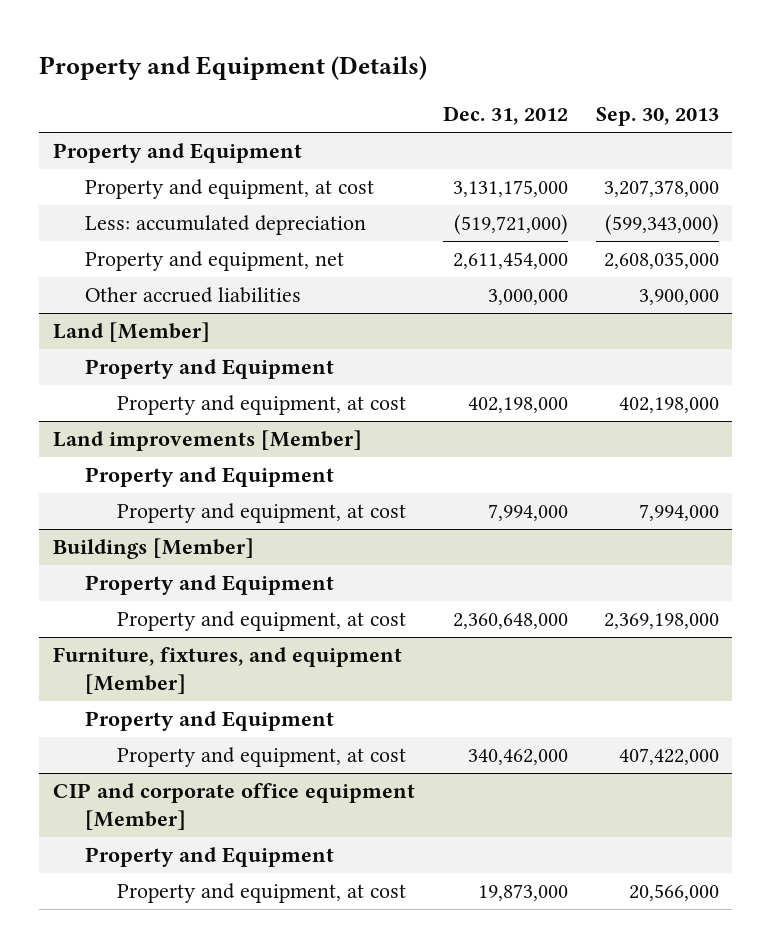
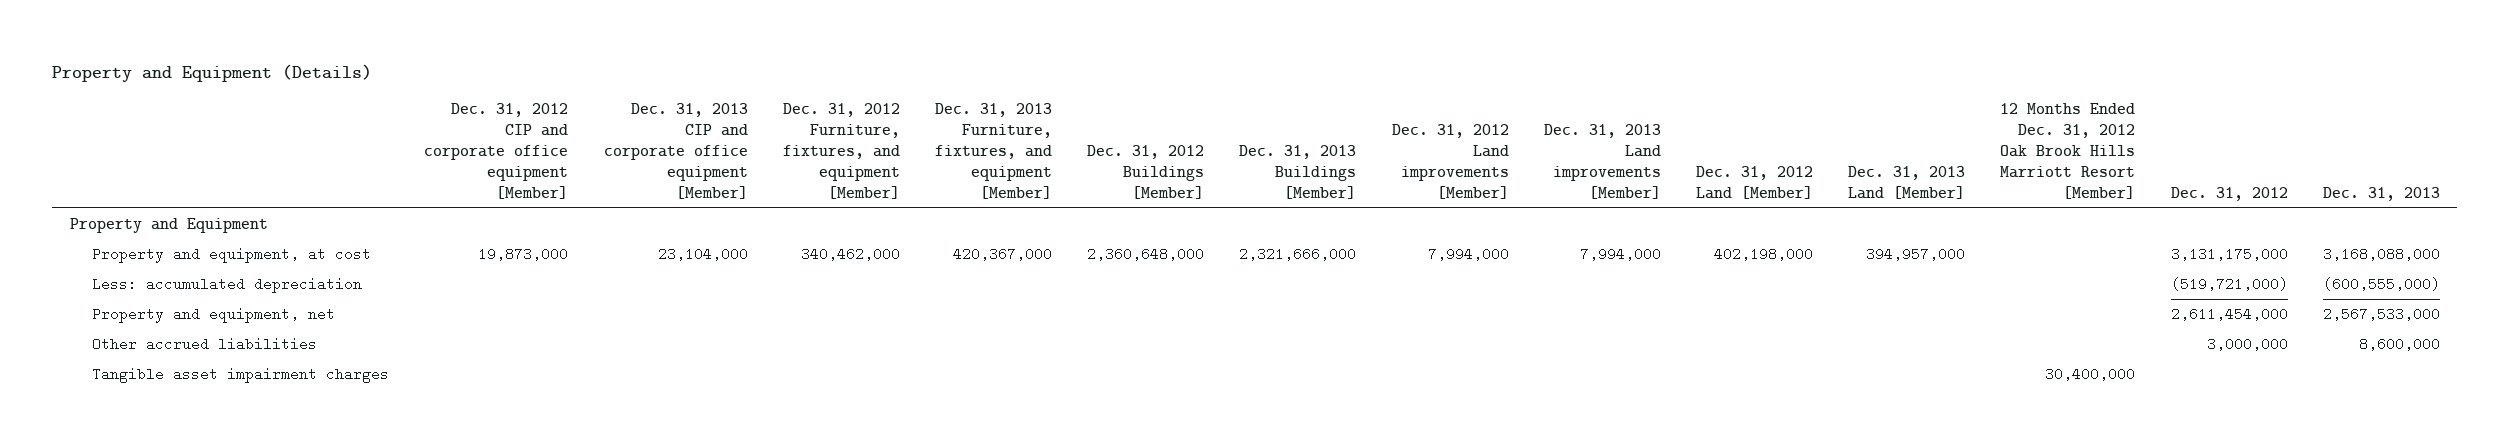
- | Dec. 31, 2012 | Sep. 30, 2013
+ | Dec. 31, 2012 CIP and corporate office equipment [Member] | Dec. 31, 2013 CIP and corporate office equipment [Member] | Dec. 31, 2012 Furniture, fixtures, and equipment [Member] | Dec. 31, 2013 Furniture, fixtures, and equipment [Member] | Dec. 31, 2012 Buildings [Member] | Dec. 31, 2013 Buildings [Member] | Dec. 31, 2012 Land improvements [Member] | Dec. 31, 2013 Land improvements [Member] | Dec. 31, 2012 Land [Member] | Dec. 31, 2013 Land [Member] | 12 Months Ended Dec. 31, 2012 Oak Brook Hills Marriott Resort [Member] | Dec. 31, 2012 | Dec. 31, 2013
- Land [Member]
- Property and Equipment
- Property and equipment, at cost | 402,198,000 | 402,198,000
- Land improvements [Member]
- Property and Equipment
- Property and equipment, at cost | 7,994,000 | 7,994,000
- Buildings [Member]
- Property and Equipment
- Property and equipment, at cost | 2,360,648,000 | 2,369,198,000
- Furniture, fixtures, and equipment [Member]
- Property and Equipment
- Property and equipment, at cost | 340,462,000 | 407,422,000
- CIP and corporate office equipment [Member]
- Property and Equipment
- Property and equipment, at cost | 19,873,000 | 20,566,000
+ Tangible asset impairment charges | | | | | | | | | | | 30,400,000 | |

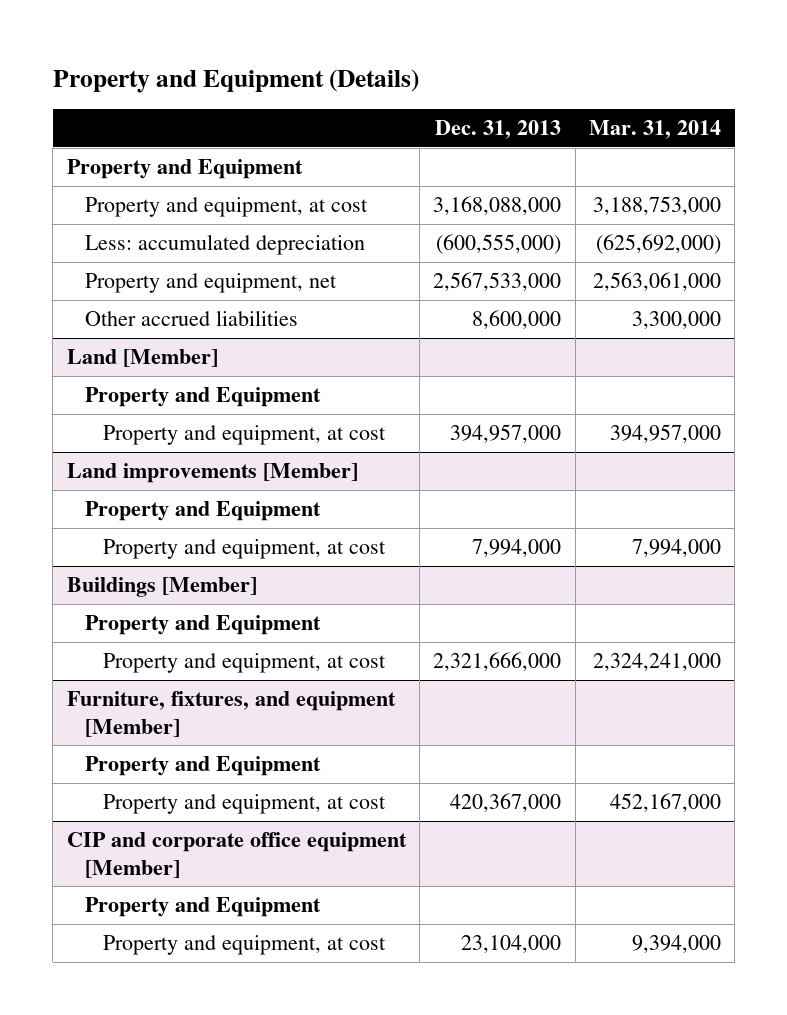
- | Dec. 31, 2012 CIP and corporate office equipment [Member] | Dec. 31, 2013 CIP and corporate office equipment [Member] | Dec. 31, 2012 Furniture, fixtures, and equipment [Member] | Dec. 31, 2013 Furniture, fixtures, and equipment [Member] | Dec. 31, 2012 Buildings [Member] | Dec. 31, 2013 Buildings [Member] | Dec. 31, 2012 Land improvements [Member] | Dec. 31, 2013 Land improvements [Member] | Dec. 31, 2012 Land [Member] | Dec. 31, 2013 Land [Member] | 12 Months Ended Dec. 31, 2012 Oak Brook Hills Marriott Resort [Member] | Dec. 31, 2012 | Dec. 31, 2013
+ | Dec. 31, 2013 | Mar. 31, 2014
- Tangible asset impairment charges | | | | | | | | | | | 30,400,000 | |
+ Land [Member]
+ Property and Equipment
+ Property and equipment, at cost | 394,957,000 | 394,957,000
+ Land improvements [Member]
+ Property and Equipment
+ Property and equipment, at cost | 7,994,000 | 7,994,000
+ Buildings [Member]
+ Property and Equipment
+ Property and equipment, at cost | 2,321,666,000 | 2,324,241,000
+ Furniture, fixtures, and equipment [Member]
+ Property and Equipment
+ Property and equipment, at cost | 420,367,000 | 452,167,000
+ CIP and corporate office equipment [Member]
+ Property and Equipment
+ Property and equipment, at cost | 23,104,000 | 9,394,000

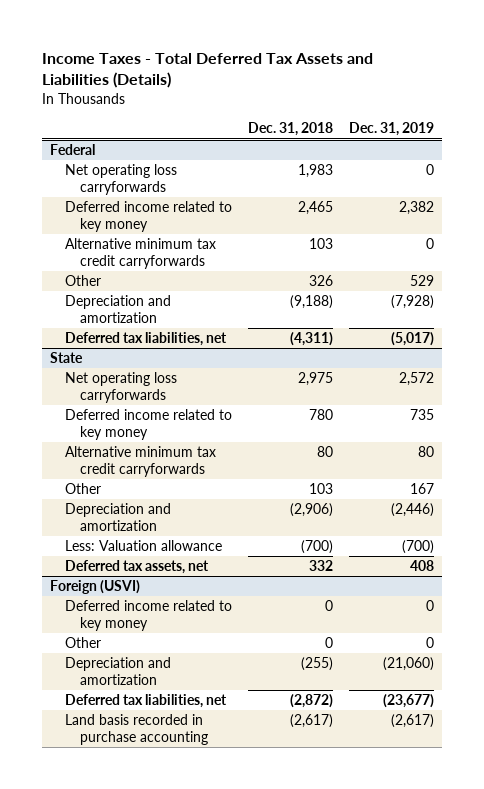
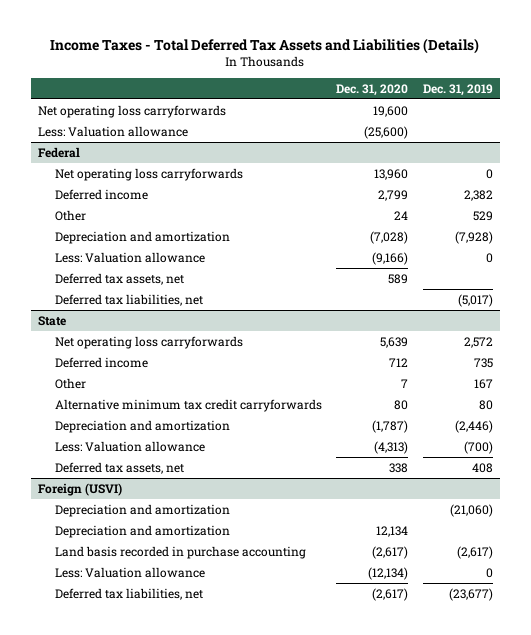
- | Dec. 31, 2018 | Dec. 31, 2019
+ | Dec. 31, 2020 | Dec. 31, 2019
+ Net operating loss carryforwards | 19,600 |
+ Less: Valuation allowance | (25,600) |
@ Federal
- Deferred income related to key money | 2,465 | 2,382
- Alternative minimum tax credit carryforwards | 103 | 0
+ Deferred income | 2,799 | 2,382
+ Less: Valuation allowance | (9,166) | 0
+ Deferred tax assets, net | 589 |
@ State
- Deferred income related to key money | 780 | 735
+ Deferred income | 712 | 735
moved down: Alternative minimum tax credit carryforwards | 80 | 80
@ Foreign (USVI)
- Deferred income related to key money | 0 | 0
- Other | 0 | 0
+ Depreciation and amortization | 12,134 |
+ Less: Valuation allowance | (12,134) | 0
moved down: Deferred tax liabilities, net | (2,617) | (23,677)

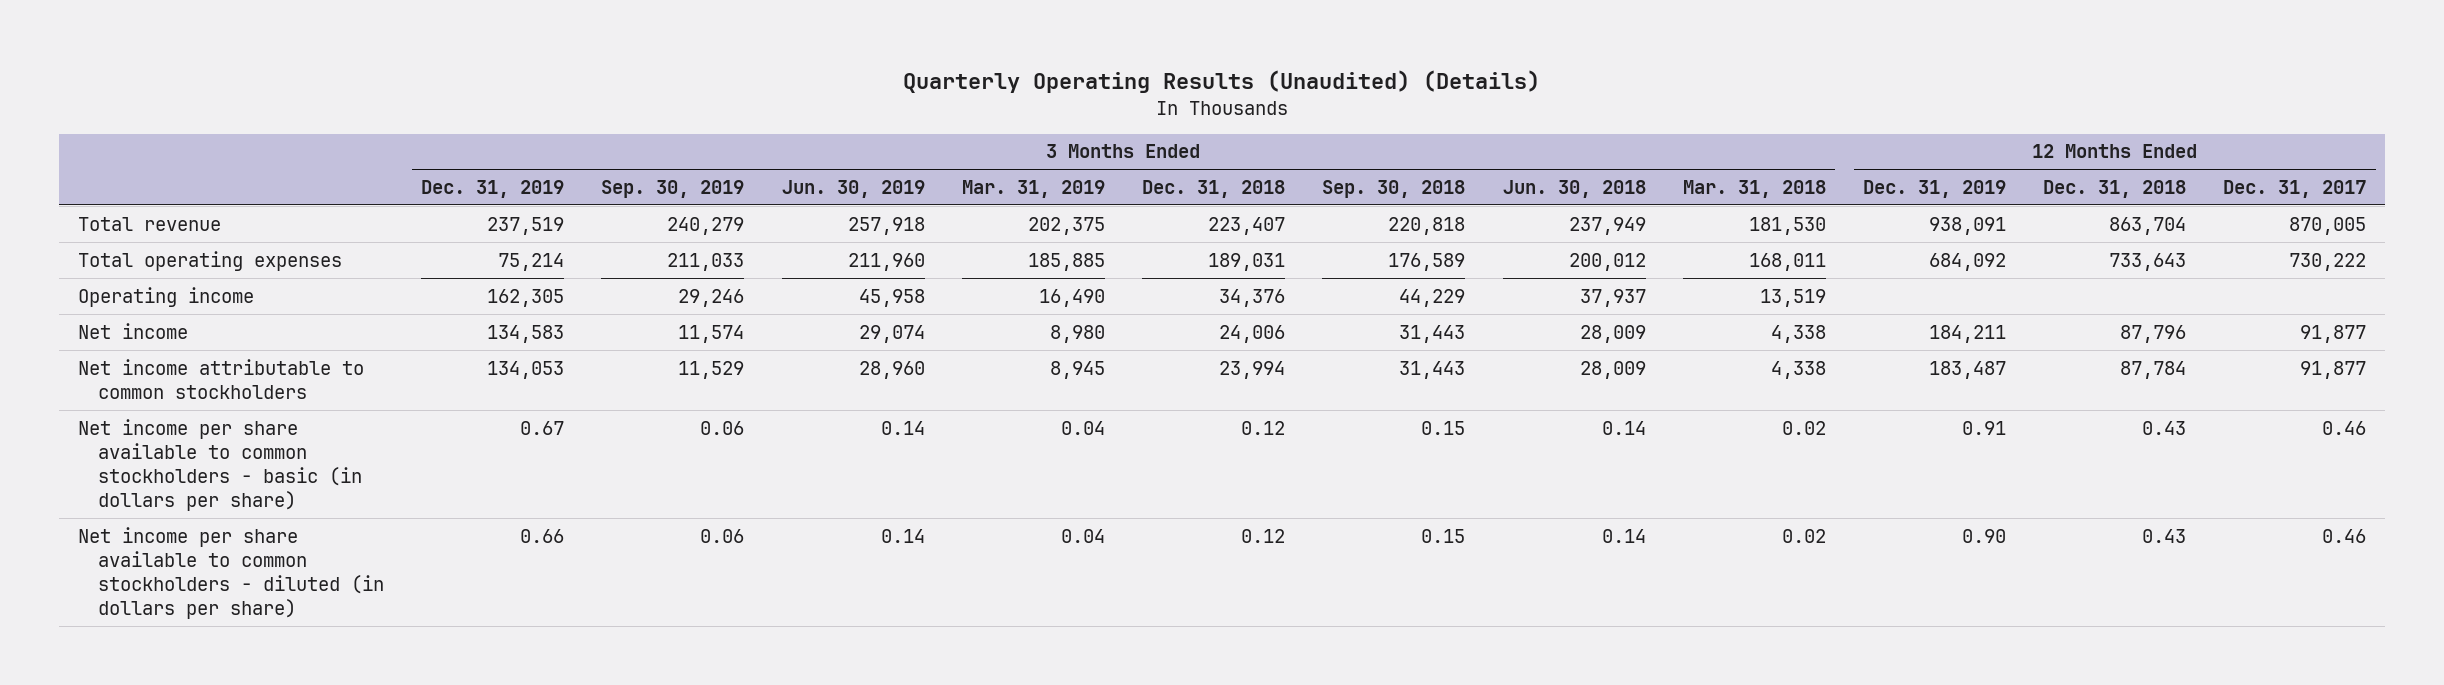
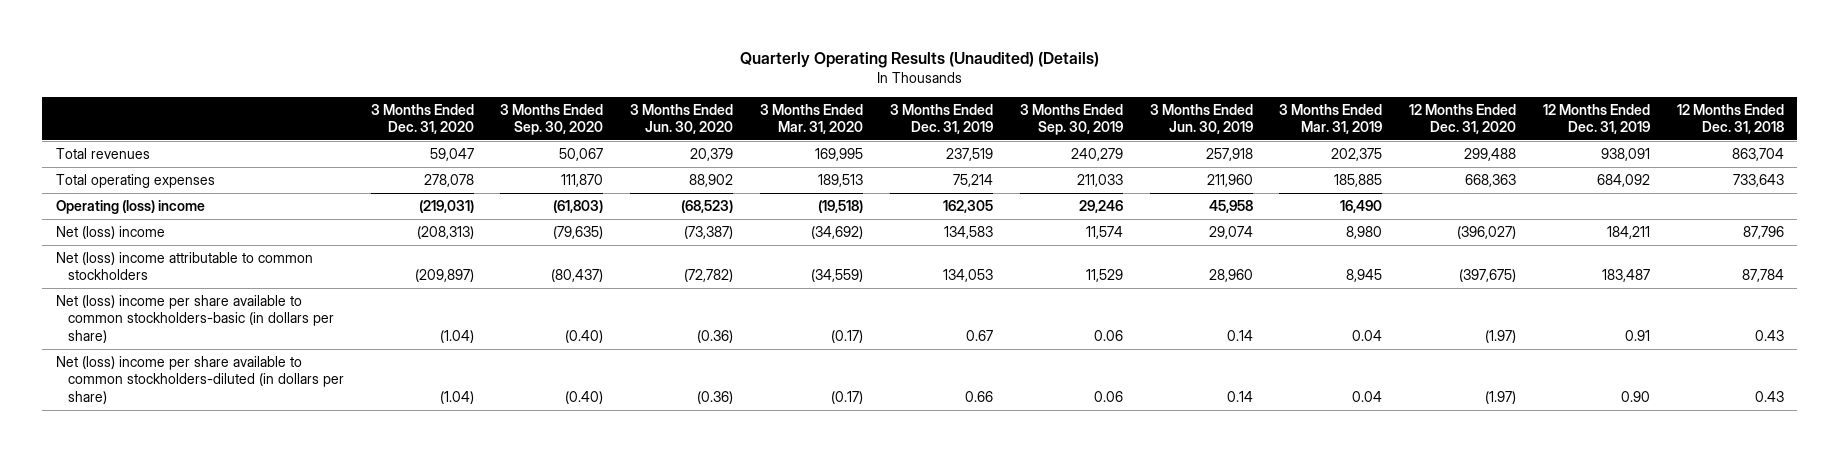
- | 3 Months Ended Dec. 31, 2019 | 3 Months Ended Sep. 30, 2019 | 3 Months Ended Jun. 30, 2019 | 3 Months Ended Mar. 31, 2019 | 3 Months Ended Dec. 31, 2018 | 3 Months Ended Sep. 30, 2018 | 3 Months Ended Jun. 30, 2018 | 3 Months Ended Mar. 31, 2018 | 12 Months Ended Dec. 31, 2019 | 12 Months Ended Dec. 31, 2018 | 12 Months Ended Dec. 31, 2017
+ | 3 Months Ended Dec. 31, 2020 | 3 Months Ended Sep. 30, 2020 | 3 Months Ended Jun. 30, 2020 | 3 Months Ended Mar. 31, 2020 | 3 Months Ended Dec. 31, 2019 | 3 Months Ended Sep. 30, 2019 | 3 Months Ended Jun. 30, 2019 | 3 Months Ended Mar. 31, 2019 | 12 Months Ended Dec. 31, 2020 | 12 Months Ended Dec. 31, 2019 | 12 Months Ended Dec. 31, 2018
- Total revenue | 237,519 | 240,279 | 257,918 | 202,375 | 223,407 | 220,818 | 237,949 | 181,530 | 938,091 | 863,704 | 870,005
+ Total revenues | 59,047 | 50,067 | 20,379 | 169,995 | 237,519 | 240,279 | 257,918 | 202,375 | 299,488 | 938,091 | 863,704
- Operating income | 162,305 | 29,246 | 45,958 | 16,490 | 34,376 | 44,229 | 37,937 | 13,519 | | |
- Net income | 134,583 | 11,574 | 29,074 | 8,980 | 24,006 | 31,443 | 28,009 | 4,338 | 184,211 | 87,796 | 91,877
- Net income attributable to common stockholders | 134,053 | 11,529 | 28,960 | 8,945 | 23,994 | 31,443 | 28,009 | 4,338 | 183,487 | 87,784 | 91,877
- Net income per share available to common stockholders - basic (in dollars per share) | 0.67 | 0.06 | 0.14 | 0.04 | 0.12 | 0.15 | 0.14 | 0.02 | 0.91 | 0.43 | 0.46
- Net income per share available to common stockholders - diluted (in dollars per share) | 0.66 | 0.06 | 0.14 | 0.04 | 0.12 | 0.15 | 0.14 | 0.02 | 0.90 | 0.43 | 0.46
+ Operating (loss) income | (219,031) | (61,803) | (68,523) | (19,518) | 162,305 | 29,246 | 45,958 | 16,490 | | |
+ Net (loss) income | (208,313) | (79,635) | (73,387) | (34,692) | 134,583 | 11,574 | 29,074 | 8,980 | (396,027) | 184,211 | 87,796
+ Net (loss) income attributable to common stockholders | (209,897) | (80,437) | (72,782) | (34,559) | 134,053 | 11,529 | 28,960 | 8,945 | (397,675) | 183,487 | 87,784
+ Net (loss) income per share available to common stockholders-basic (in dollars per share) | (1.04) | (0.40) | (0.36) | (0.17) | 0.67 | 0.06 | 0.14 | 0.04 | (1.97) | 0.91 | 0.43
+ Net (loss) income per share available to common stockholders-diluted (in dollars per share) | (1.04) | (0.40) | (0.36) | (0.17) | 0.66 | 0.06 | 0.14 | 0.04 | (1.97) | 0.90 | 0.43

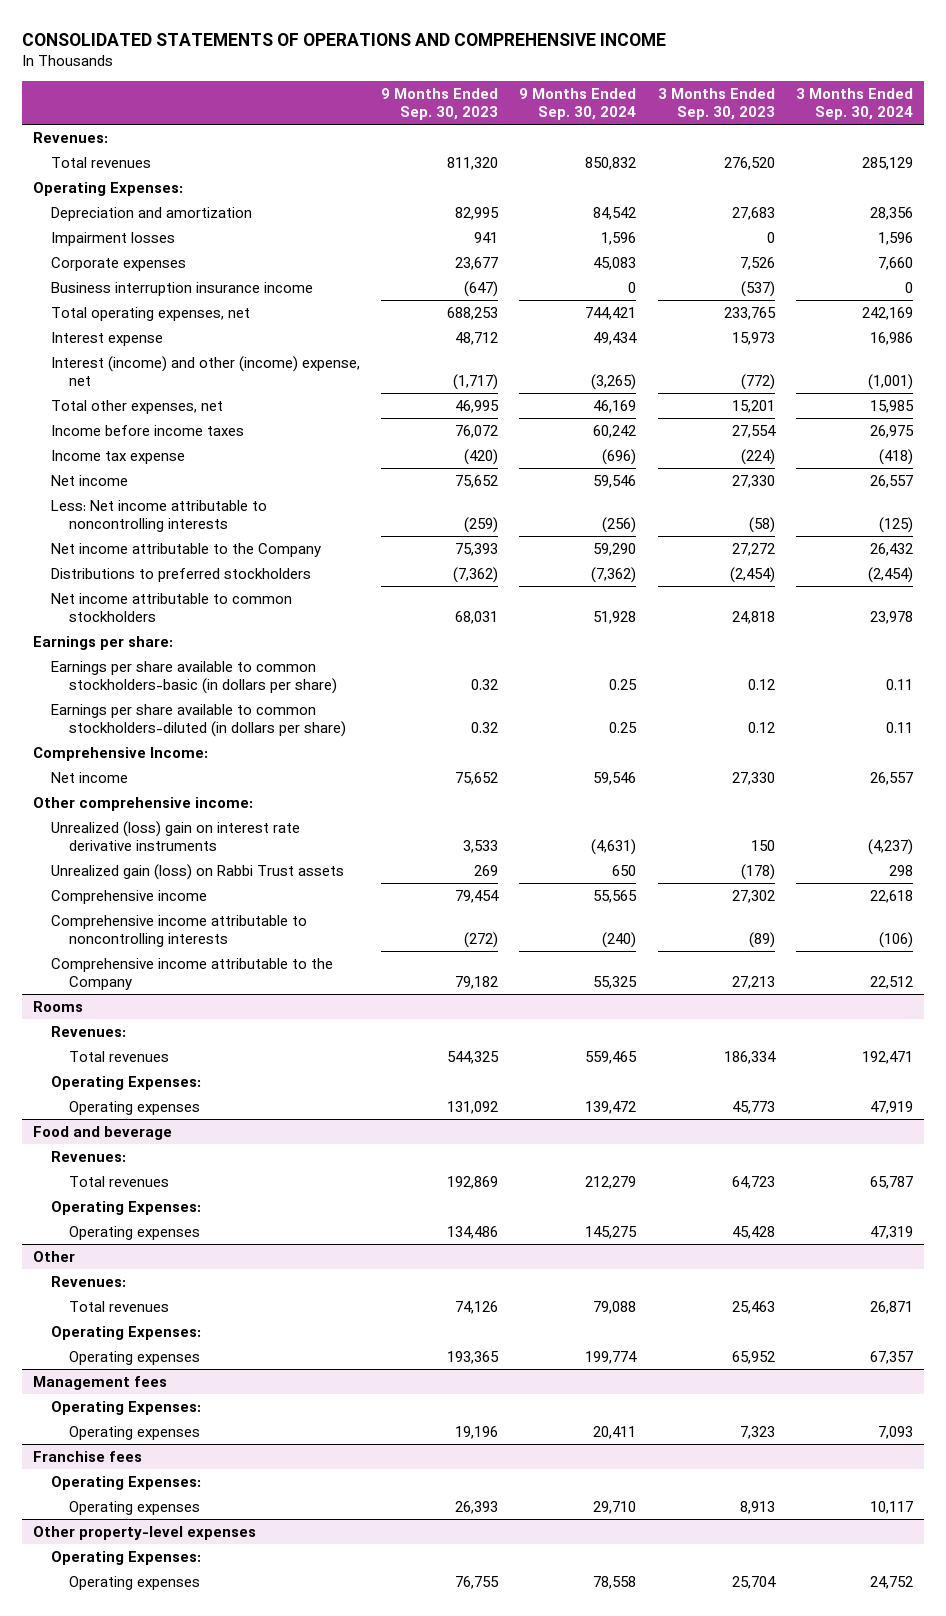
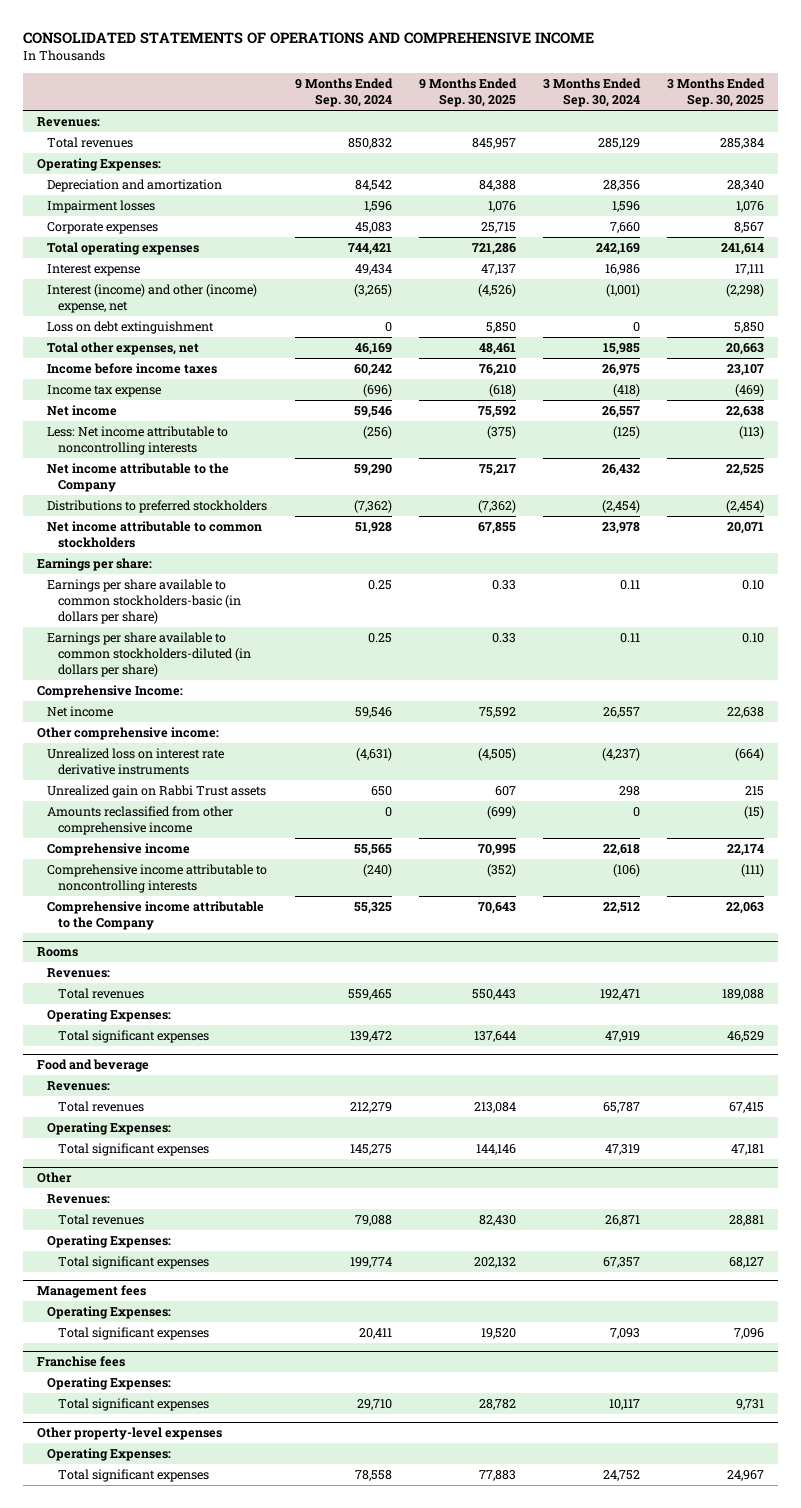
- | 9 Months Ended Sep. 30, 2023 | 9 Months Ended Sep. 30, 2024 | 3 Months Ended Sep. 30, 2023 | 3 Months Ended Sep. 30, 2024
+ | 9 Months Ended Sep. 30, 2024 | 9 Months Ended Sep. 30, 2025 | 3 Months Ended Sep. 30, 2024 | 3 Months Ended Sep. 30, 2025
- Business interruption insurance income | (647) | 0 | (537) | 0
- Total operating expenses, net | 688,253 | 744,421 | 233,765 | 242,169
+ Total operating expenses | 744,421 | 721,286 | 242,169 | 241,614
+ Loss on debt extinguishment | 0 | 5,850 | 0 | 5,850
- Unrealized (loss) gain on interest rate derivative instruments | 3,533 | (4,631) | 150 | (4,237)
- Unrealized gain (loss) on Rabbi Trust assets | 269 | 650 | (178) | 298
+ Unrealized loss on interest rate derivative instruments | (4,631) | (4,505) | (4,237) | (664)
+ Unrealized gain on Rabbi Trust assets | 650 | 607 | 298 | 215
+ Amounts reclassified from other comprehensive income | 0 | (699) | 0 | (15)
@ Rooms
- Operating expenses | 131,092 | 139,472 | 45,773 | 47,919
+ Total significant expenses | 139,472 | 137,644 | 47,919 | 46,529
@ Food and beverage
- Operating expenses | 134,486 | 145,275 | 45,428 | 47,319
+ Total significant expenses | 145,275 | 144,146 | 47,319 | 47,181
@ Other
- Operating expenses | 193,365 | 199,774 | 65,952 | 67,357
+ Total significant expenses | 199,774 | 202,132 | 67,357 | 68,127
@ Management fees
- Operating expenses | 19,196 | 20,411 | 7,323 | 7,093
+ Total significant expenses | 20,411 | 19,520 | 7,093 | 7,096
@ Franchise fees
- Operating expenses | 26,393 | 29,710 | 8,913 | 10,117
+ Total significant expenses | 29,710 | 28,782 | 10,117 | 9,731
@ Other property-level expenses
- Operating expenses | 76,755 | 78,558 | 25,704 | 24,752
+ Total significant expenses | 78,558 | 77,883 | 24,752 | 24,967

